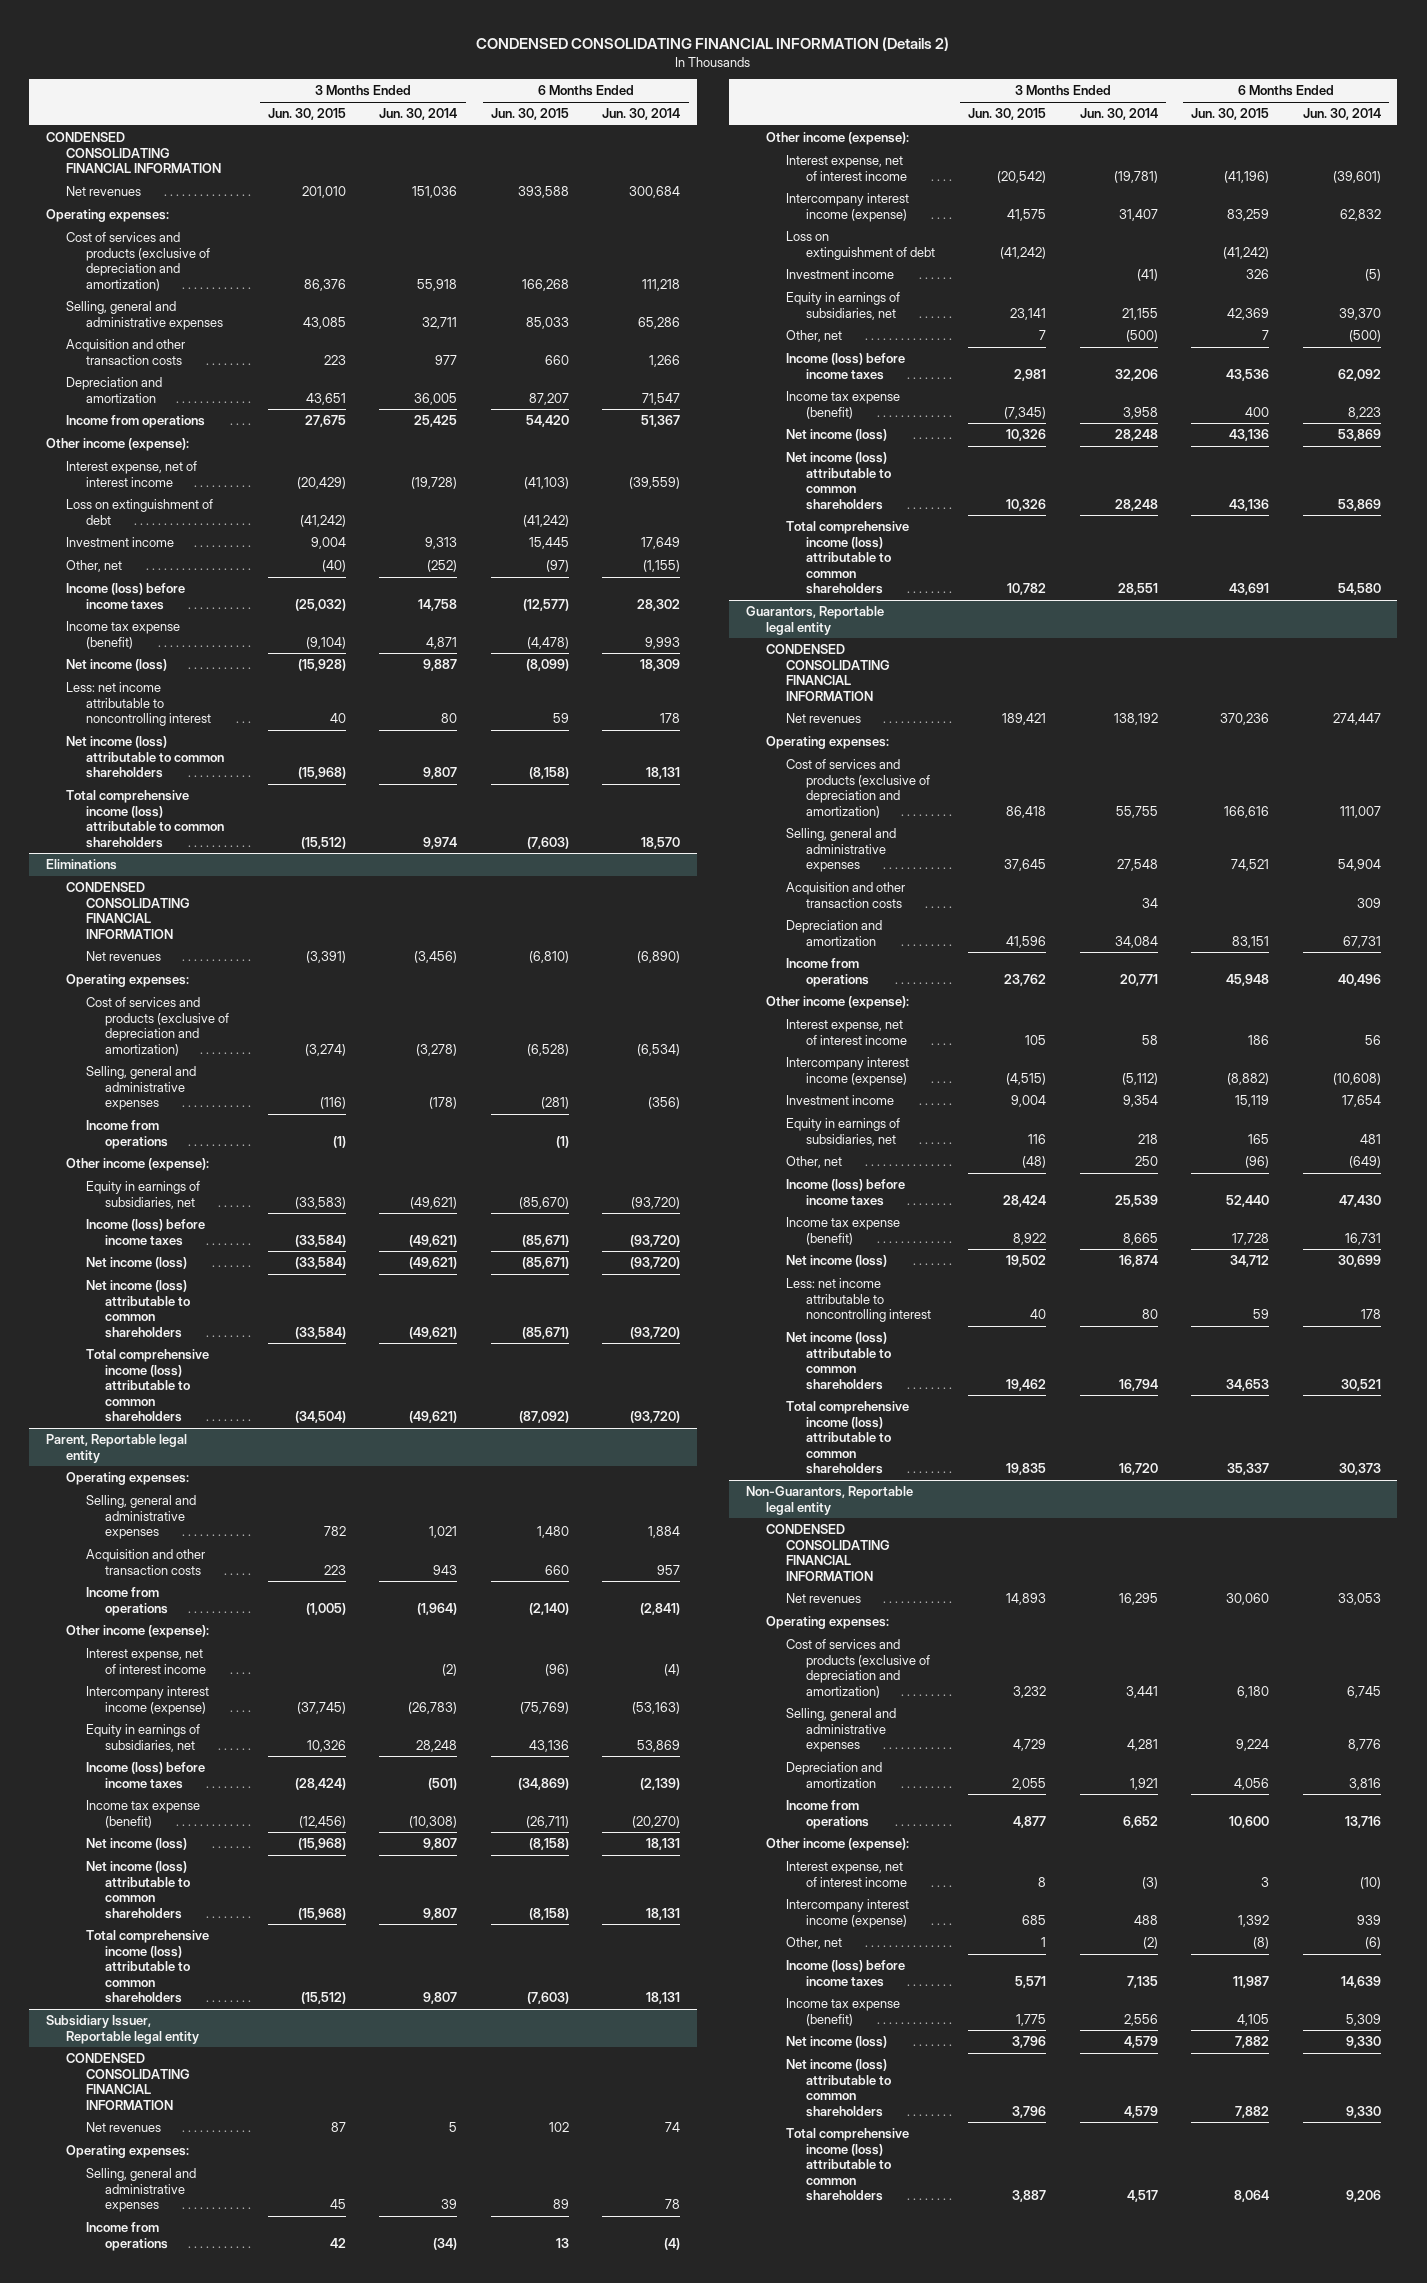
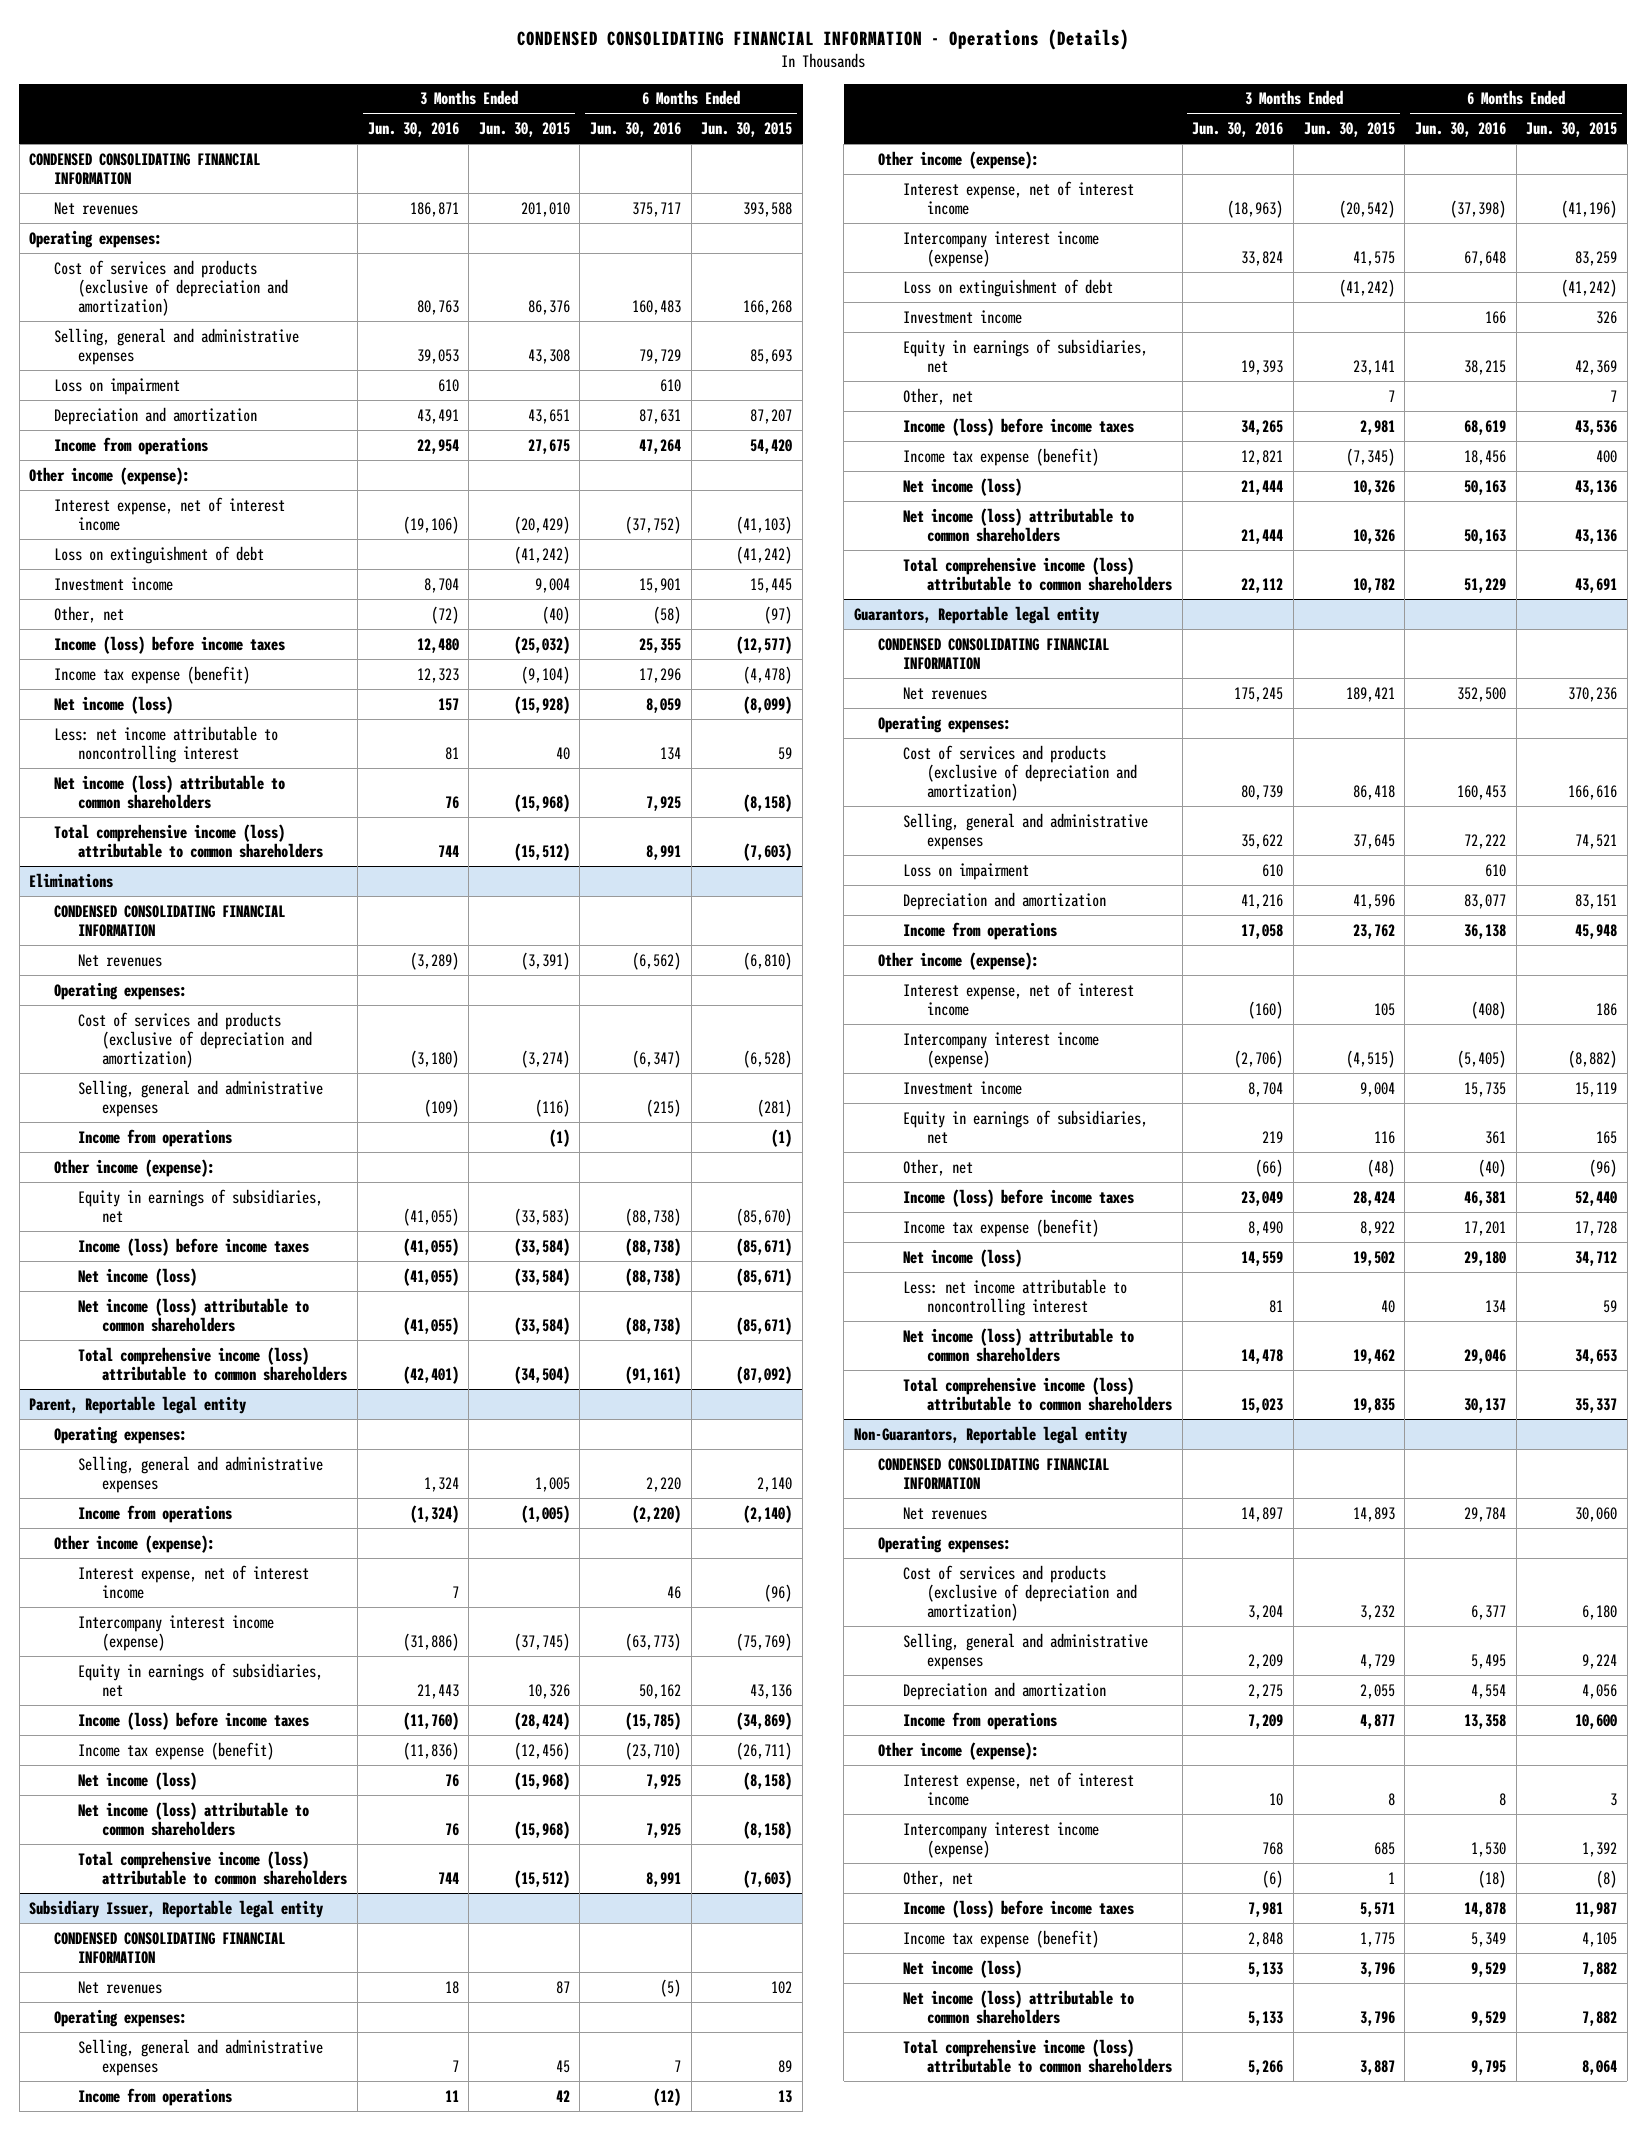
- CONDENSED CONSOLIDATING FINANCIAL INFORMATION (Details 2)
+ CONDENSED CONSOLIDATING FINANCIAL INFORMATION - Operations (Details)
- | 3 Months Ended Jun. 30, 2015 | 3 Months Ended Jun. 30, 2014 | 6 Months Ended Jun. 30, 2015 | 6 Months Ended Jun. 30, 2014
+ | 3 Months Ended Jun. 30, 2016 | 3 Months Ended Jun. 30, 2015 | 6 Months Ended Jun. 30, 2016 | 6 Months Ended Jun. 30, 2015
- Selling, general and administrative expenses | 43,085 | 32,711 | 85,033 | 65,286
- Acquisition and other transaction costs | 223 | 977 | 660 | 1,266
+ Selling, general and administrative expenses | 39,053 | 43,308 | 79,729 | 85,693
+ Loss on impairment | 610 | | 610 |
@ Parent, Reportable legal entity
- Selling, general and administrative expenses | 782 | 1,021 | 1,480 | 1,884
- Acquisition and other transaction costs | 223 | 943 | 660 | 957
+ Selling, general and administrative expenses | 1,324 | 1,005 | 2,220 | 2,140
@ Guarantors, Reportable legal entity
- Acquisition and other transaction costs | | 34 | | 309
+ Loss on impairment | 610 | | 610 |

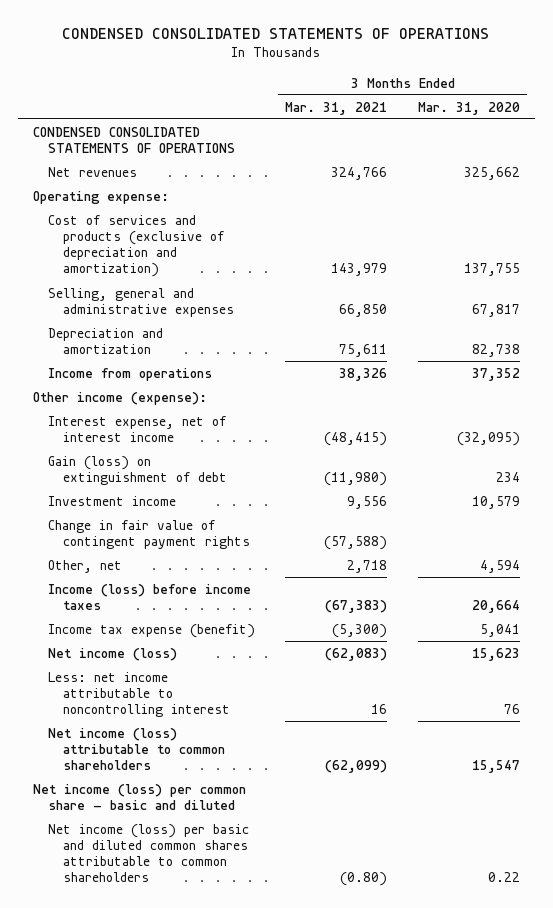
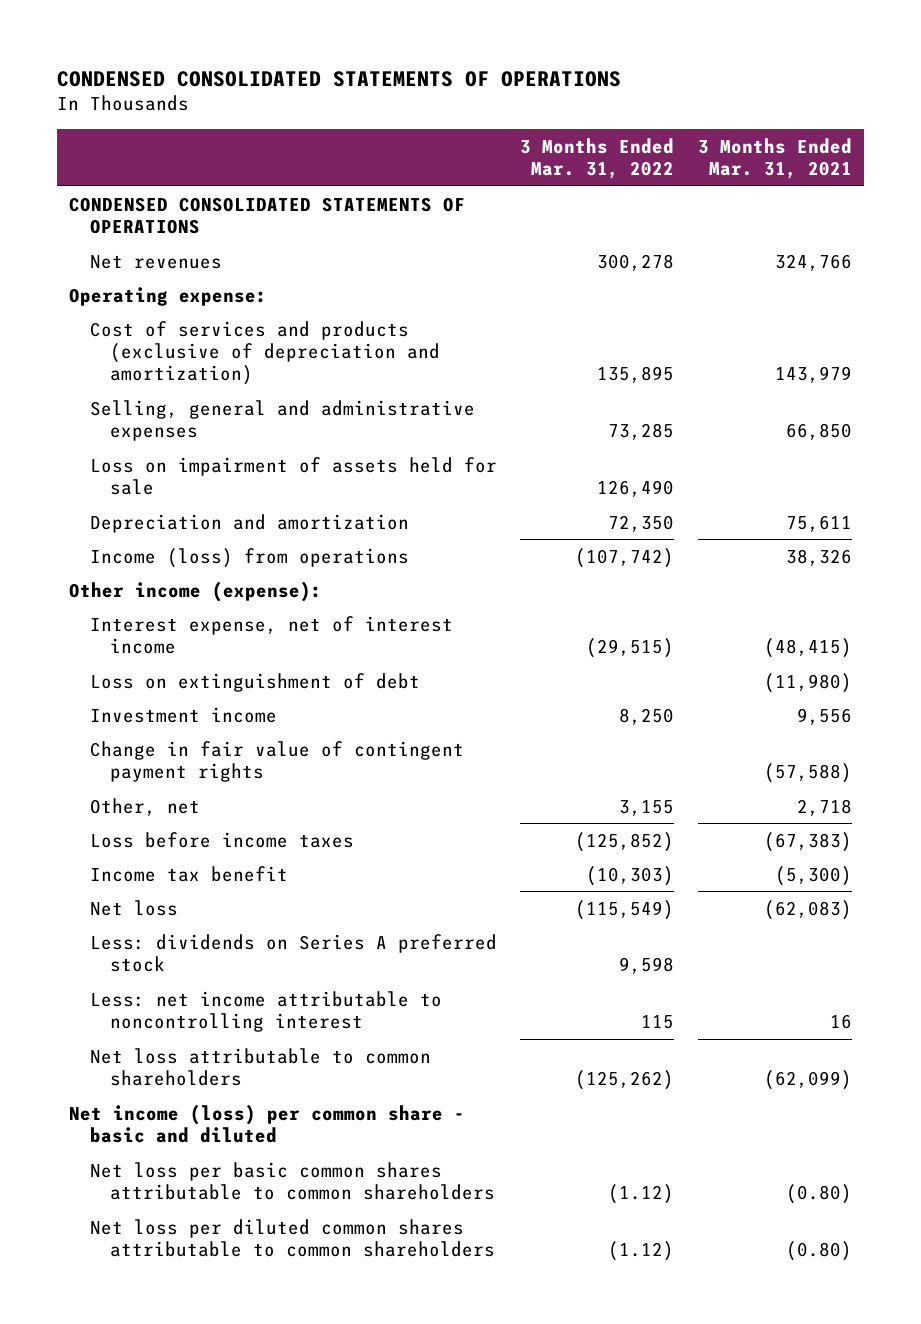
- | 3 Months Ended Mar. 31, 2021 | 3 Months Ended Mar. 31, 2020
+ | 3 Months Ended Mar. 31, 2022 | 3 Months Ended Mar. 31, 2021
+ Loss on impairment of assets held for sale | 126,490 |
- Income from operations | 38,326 | 37,352
+ Income (loss) from operations | (107,742) | 38,326
- Gain (loss) on extinguishment of debt | (11,980) | 234
+ Loss on extinguishment of debt | | (11,980)
- Income (loss) before income taxes | (67,383) | 20,664
- Income tax expense (benefit) | (5,300) | 5,041
- Net income (loss) | (62,083) | 15,623
+ Loss before income taxes | (125,852) | (67,383)
+ Income tax benefit | (10,303) | (5,300)
+ Net loss | (115,549) | (62,083)
+ Less: dividends on Series A preferred stock | 9,598 |
- Net income (loss) attributable to common shareholders | (62,099) | 15,547
+ Net loss attributable to common shareholders | (125,262) | (62,099)
- Net income (loss) per basic and diluted common shares attributable to common shareholders | (0.80) | 0.22
+ Net loss per basic common shares attributable to common shareholders | (1.12) | (0.80)
+ Net loss per diluted common shares attributable to common shareholders | (1.12) | (0.80)

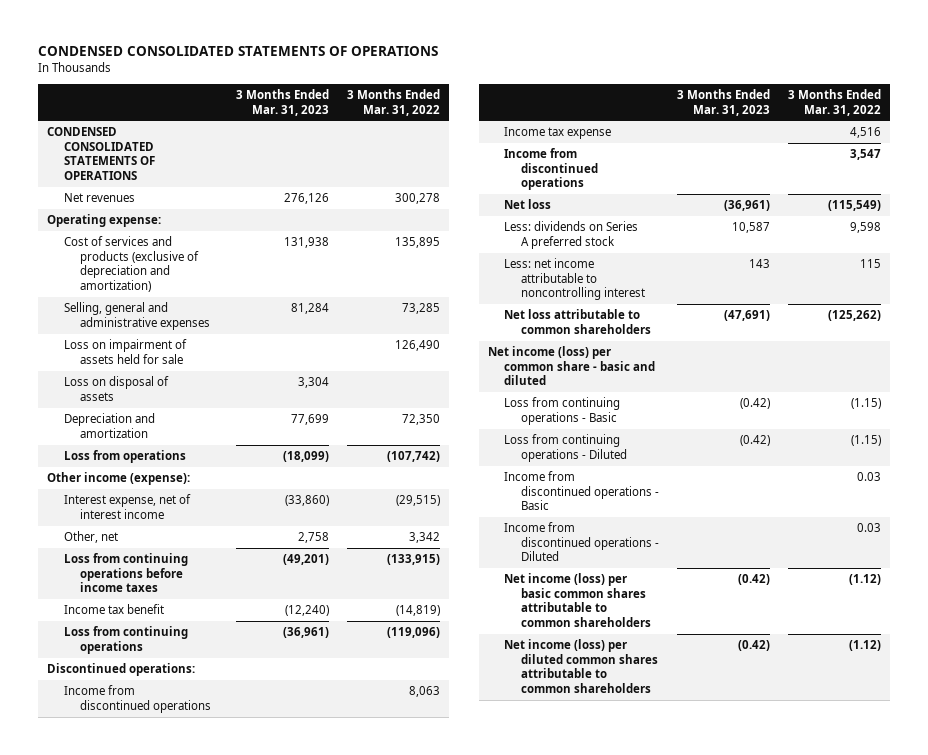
- | 3 Months Ended Mar. 31, 2022 | 3 Months Ended Mar. 31, 2021
+ | 3 Months Ended Mar. 31, 2023 | 3 Months Ended Mar. 31, 2022
+ Loss on disposal of assets | 3,304 |
- Income (loss) from operations | (107,742) | 38,326
+ Loss from operations | (18,099) | (107,742)
- Loss on extinguishment of debt | | (11,980)
- Investment income | 8,250 | 9,556
- Change in fair value of contingent payment rights | | (57,588)
- Other, net | 3,155 | 2,718
- Loss before income taxes | (125,852) | (67,383)
- Income tax benefit | (10,303) | (5,300)
+ Other, net | 2,758 | 3,342
+ Loss from continuing operations before income taxes | (49,201) | (133,915)
+ Income tax benefit | (12,240) | (14,819)
+ Loss from continuing operations | (36,961) | (119,096)
+ Discontinued operations:
+ Income from discontinued operations | | 8,063
+ Income tax expense | | 4,516
+ Income from discontinued operations | | 3,547
- Net loss per basic common shares attributable to common shareholders | (1.12) | (0.80)
- Net loss per diluted common shares attributable to common shareholders | (1.12) | (0.80)
+ Loss from continuing operations - Basic | (0.42) | (1.15)
+ Loss from continuing operations - Diluted | (0.42) | (1.15)
+ Income from discontinued operations - Basic | | 0.03
+ Income from discontinued operations - Diluted | | 0.03
+ Net income (loss) per basic common shares attributable to common shareholders | (0.42) | (1.12)
+ Net income (loss) per diluted common shares attributable to common shareholders | (0.42) | (1.12)

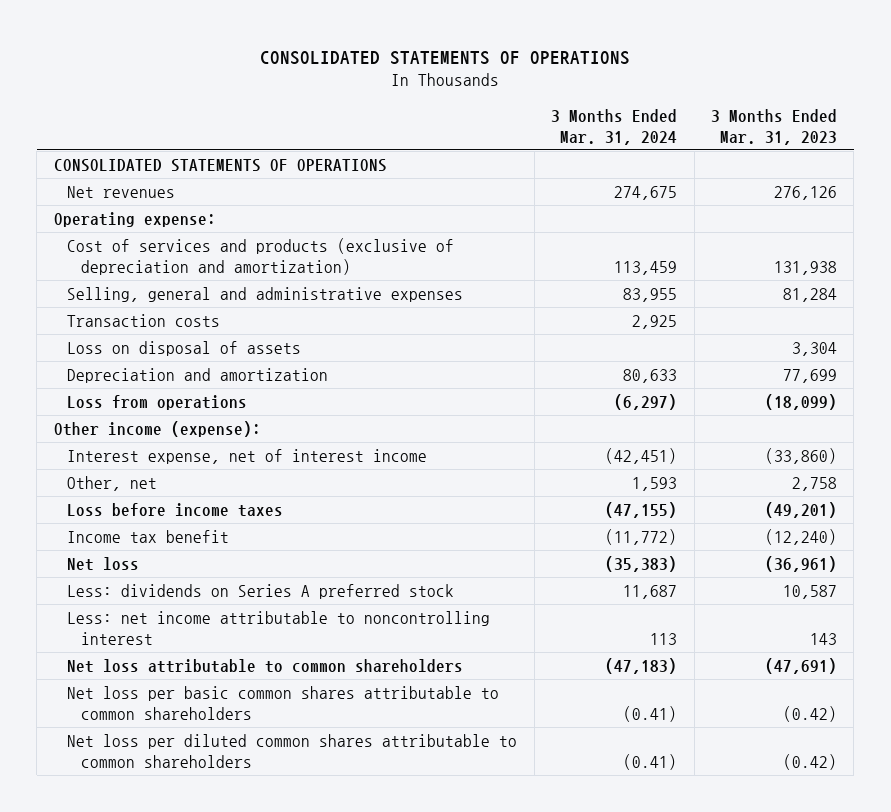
- CONDENSED CONSOLIDATED STATEMENTS OF OPERATIONS
+ CONSOLIDATED STATEMENTS OF OPERATIONS
- | 3 Months Ended Mar. 31, 2023 | 3 Months Ended Mar. 31, 2022
+ | 3 Months Ended Mar. 31, 2024 | 3 Months Ended Mar. 31, 2023
- CONDENSED CONSOLIDATED STATEMENTS OF OPERATIONS
+ CONSOLIDATED STATEMENTS OF OPERATIONS
- Loss on impairment of assets held for sale | | 126,490
+ Transaction costs | 2,925 |
- Loss from continuing operations before income taxes | (49,201) | (133,915)
+ Loss before income taxes | (47,155) | (49,201)
- Loss from continuing operations | (36,961) | (119,096)
- Discontinued operations:
- Income from discontinued operations | | 8,063
- Income tax expense | | 4,516
- Income from discontinued operations | | 3,547
- Net income (loss) per common share - basic and diluted
- Loss from continuing operations - Basic | (0.42) | (1.15)
- Loss from continuing operations - Diluted | (0.42) | (1.15)
- Income from discontinued operations - Basic | | 0.03
- Income from discontinued operations - Diluted | | 0.03
- Net income (loss) per basic common shares attributable to common shareholders | (0.42) | (1.12)
- Net income (loss) per diluted common shares attributable to common shareholders | (0.42) | (1.12)
+ Net loss per basic common shares attributable to common shareholders | (0.41) | (0.42)
+ Net loss per diluted common shares attributable to common shareholders | (0.41) | (0.42)

